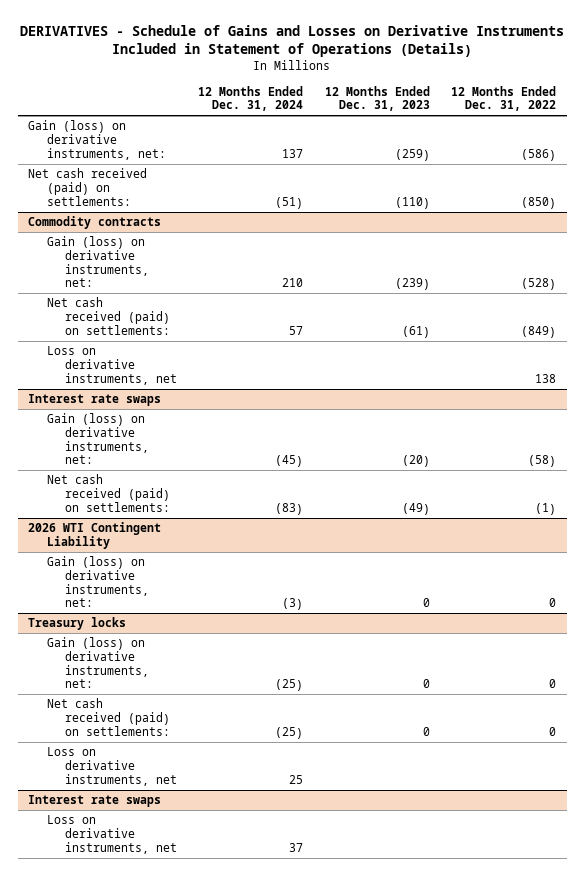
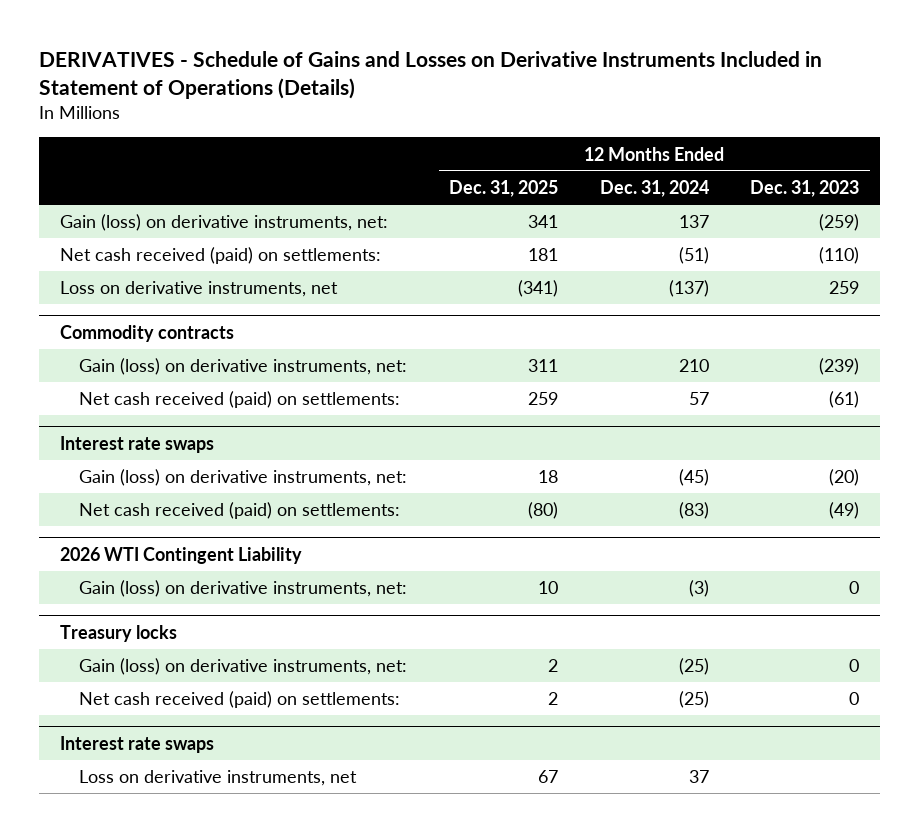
- | 12 Months Ended Dec. 31, 2024 | 12 Months Ended Dec. 31, 2023 | 12 Months Ended Dec. 31, 2022
+ | 12 Months Ended Dec. 31, 2025 | 12 Months Ended Dec. 31, 2024 | 12 Months Ended Dec. 31, 2023
+ Loss on derivative instruments, net | (341) | (137) | 259
@ Commodity contracts
- Loss on derivative instruments, net | | | 138
@ Treasury locks
- Loss on derivative instruments, net | 25 | |

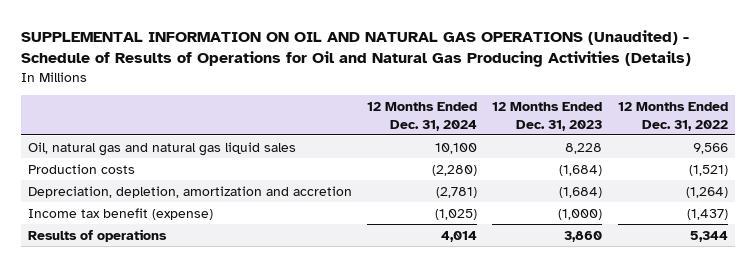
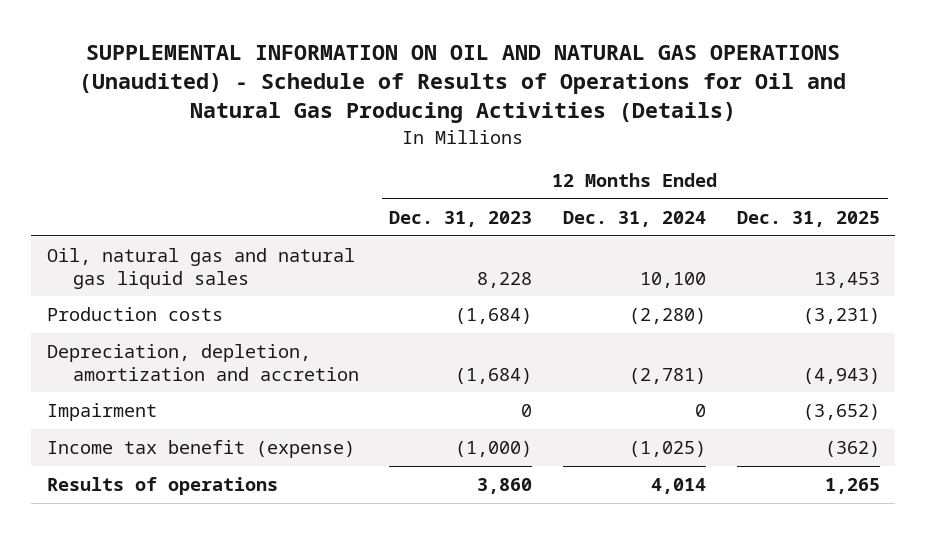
- | 12 Months Ended Dec. 31, 2024 | 12 Months Ended Dec. 31, 2023 | 12 Months Ended Dec. 31, 2022
+ | 12 Months Ended Dec. 31, 2023 | 12 Months Ended Dec. 31, 2024 | 12 Months Ended Dec. 31, 2025
+ Impairment | 0 | 0 | (3,652)

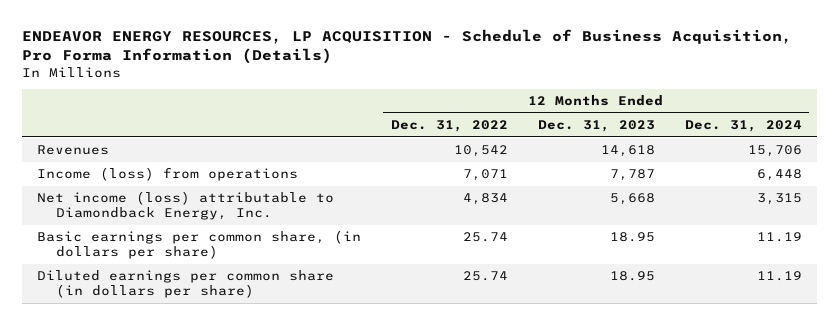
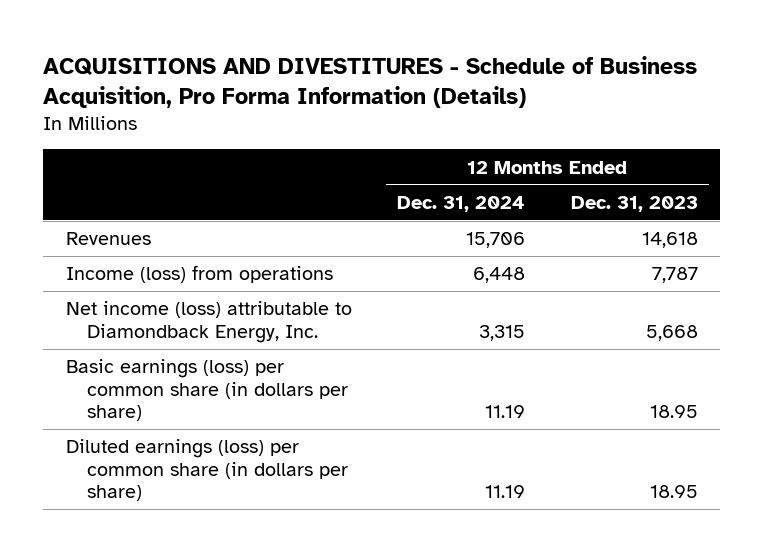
- ENDEAVOR ENERGY RESOURCES, LP ACQUISITION - Schedule of Business Acquisition, Pro Forma Information (Details)
+ ACQUISITIONS AND DIVESTITURES - Schedule of Business Acquisition, Pro Forma Information (Details)
- | 12 Months Ended Dec. 31, 2022 | 12 Months Ended Dec. 31, 2023 | 12 Months Ended Dec. 31, 2024
+ | 12 Months Ended Dec. 31, 2024 | 12 Months Ended Dec. 31, 2023
- Basic earnings per common share, (in dollars per share) | 25.74 | 18.95 | 11.19
- Diluted earnings per common share (in dollars per share) | 25.74 | 18.95 | 11.19
+ Basic earnings (loss) per common share (in dollars per share) | 11.19 | 18.95
+ Diluted earnings (loss) per common share (in dollars per share) | 11.19 | 18.95

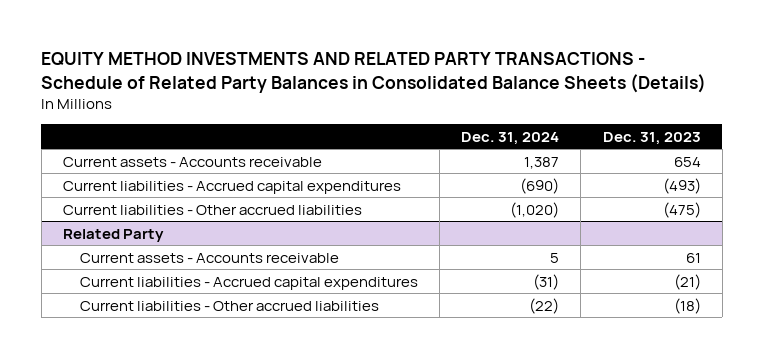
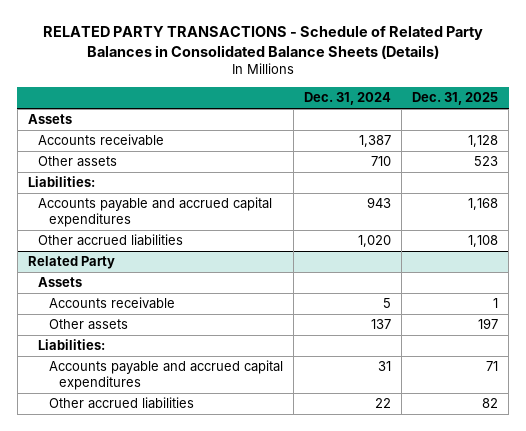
- EQUITY METHOD INVESTMENTS AND RELATED PARTY TRANSACTIONS - Schedule of Related Party Balances in Consolidated Balance Sheets (Details)
+ RELATED PARTY TRANSACTIONS - Schedule of Related Party Balances in Consolidated Balance Sheets (Details)
- | Dec. 31, 2024 | Dec. 31, 2023
+ | Dec. 31, 2024 | Dec. 31, 2025
- Current assets - Accounts receivable | 1,387 | 654
- Current liabilities - Accrued capital expenditures | (690) | (493)
- Current liabilities - Other accrued liabilities | (1,020) | (475)
+ Assets
+ Accounts receivable | 1,387 | 1,128
+ Other assets | 710 | 523
+ Liabilities:
+ Accounts payable and accrued capital expenditures | 943 | 1,168
+ Other accrued liabilities | 1,020 | 1,108
@ Related Party
- Current assets - Accounts receivable | 5 | 61
- Current liabilities - Accrued capital expenditures | (31) | (21)
- Current liabilities - Other accrued liabilities | (22) | (18)
+ Assets
+ Accounts receivable | 5 | 1
+ Other assets | 137 | 197
+ Liabilities:
+ Accounts payable and accrued capital expenditures | 31 | 71
+ Other accrued liabilities | 22 | 82

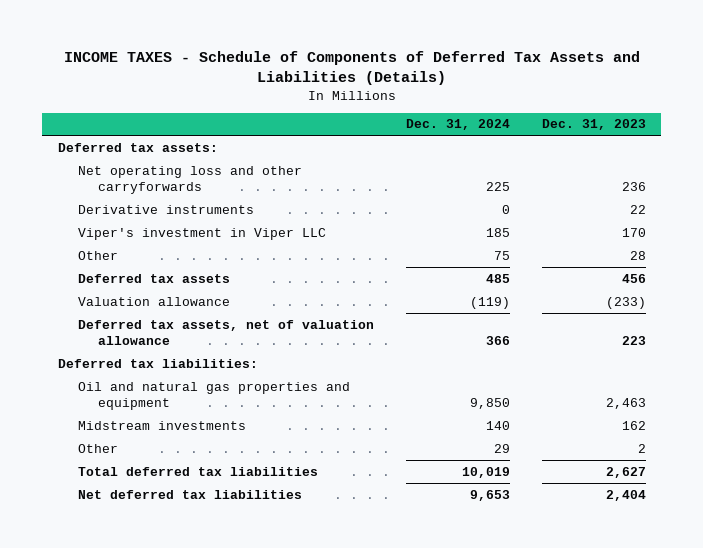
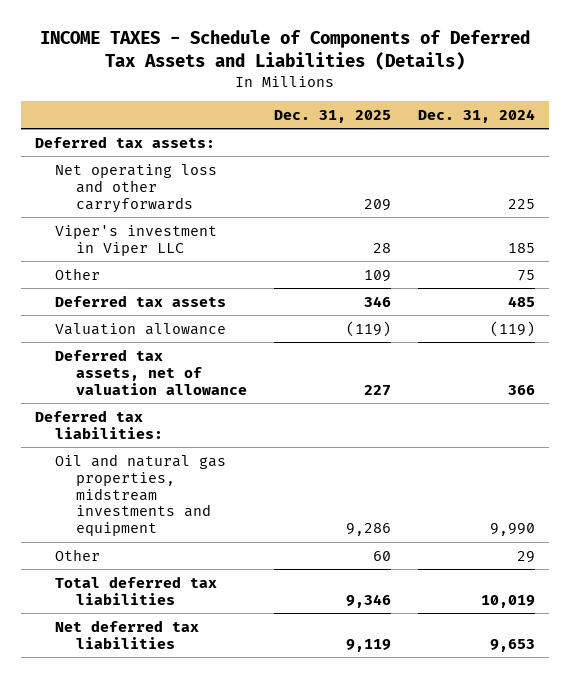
- | Dec. 31, 2024 | Dec. 31, 2023
+ | Dec. 31, 2025 | Dec. 31, 2024
- Derivative instruments | 0 | 22
- Oil and natural gas properties and equipment | 9,850 | 2,463
- Midstream investments | 140 | 162
+ Oil and natural gas properties, midstream investments and equipment | 9,286 | 9,990

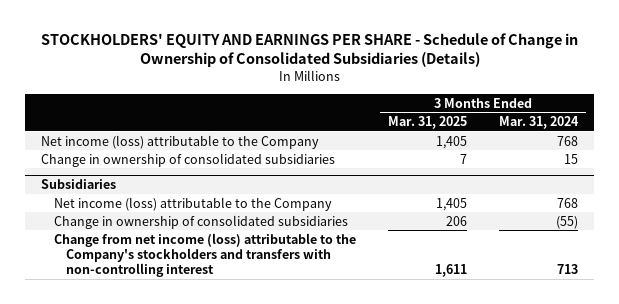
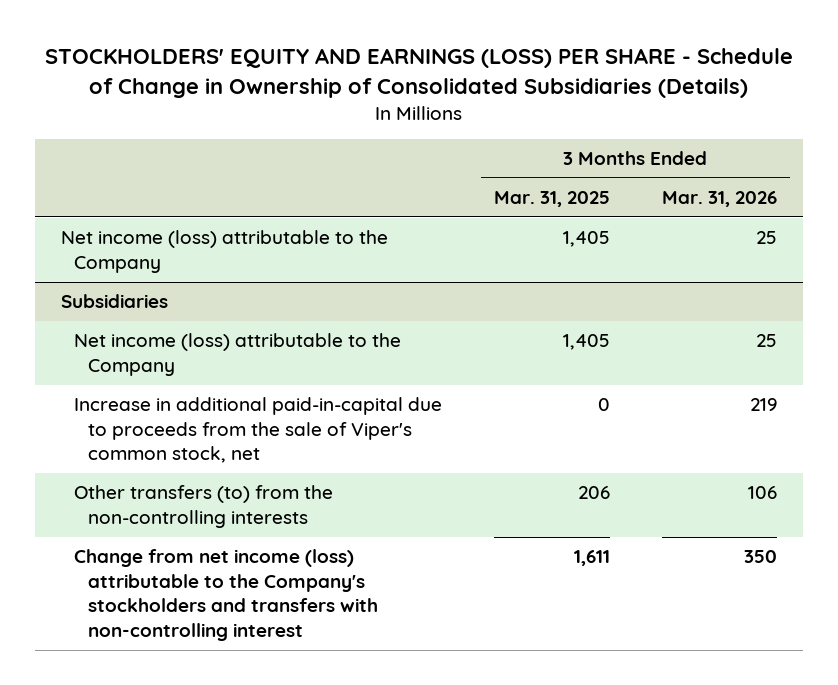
- STOCKHOLDERS' EQUITY AND EARNINGS PER SHARE - Schedule of Change in Ownership of Consolidated Subsidiaries (Details)
+ STOCKHOLDERS' EQUITY AND EARNINGS (LOSS) PER SHARE - Schedule of Change in Ownership of Consolidated Subsidiaries (Details)
- | 3 Months Ended Mar. 31, 2025 | 3 Months Ended Mar. 31, 2024
+ | 3 Months Ended Mar. 31, 2025 | 3 Months Ended Mar. 31, 2026
- Change in ownership of consolidated subsidiaries | 7 | 15
@ Subsidiaries
- Change in ownership of consolidated subsidiaries | 206 | (55)
+ Increase in additional paid-in-capital due to proceeds from the sale of Viper's common stock, net | 0 | 219
+ Other transfers (to) from the non-controlling interests | 206 | 106

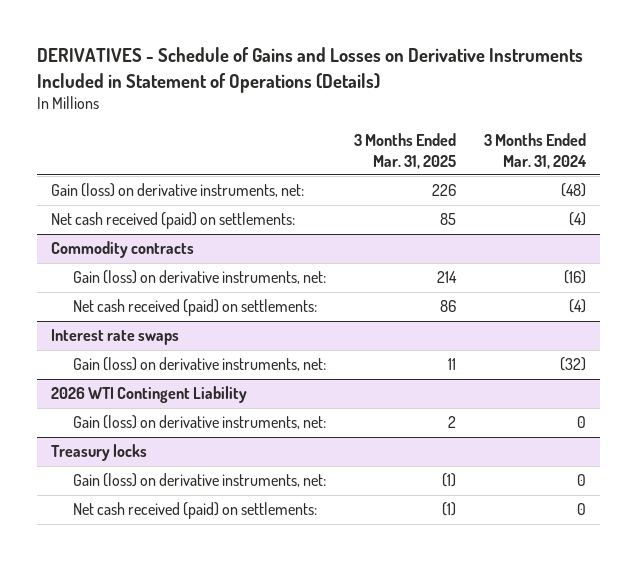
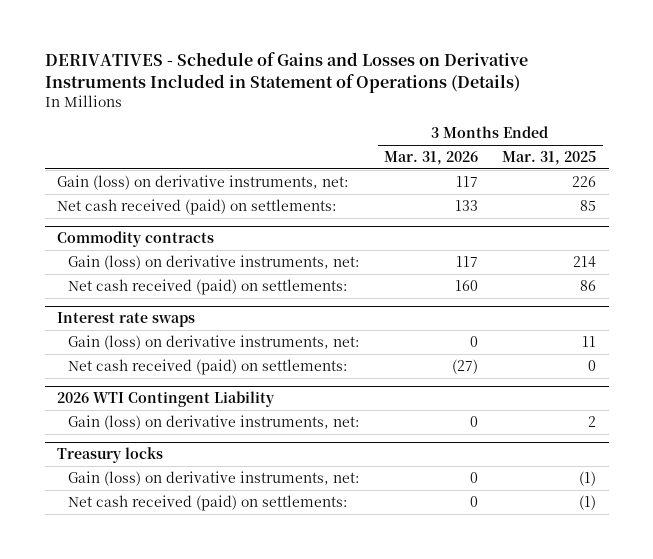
- | 3 Months Ended Mar. 31, 2025 | 3 Months Ended Mar. 31, 2024
+ | 3 Months Ended Mar. 31, 2026 | 3 Months Ended Mar. 31, 2025
@ Interest rate swaps
+ Net cash received (paid) on settlements: | (27) | 0

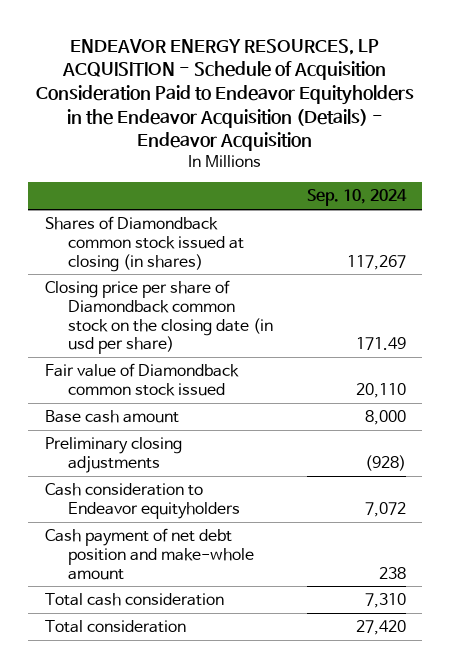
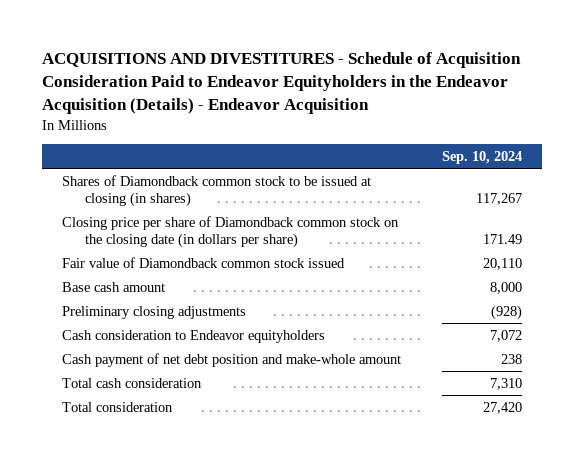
- ENDEAVOR ENERGY RESOURCES, LP ACQUISITION - Schedule of Acquisition Consideration Paid to Endeavor Equityholders in the Endeavor Acquisition (Details) - Endeavor Acquisition
+ ACQUISITIONS AND DIVESTITURES - Schedule of Acquisition Consideration Paid to Endeavor Equityholders in the Endeavor Acquisition (Details) - Endeavor Acquisition
- Shares of Diamondback common stock issued at closing (in shares) | 117,267
- Closing price per share of Diamondback common stock on the closing date (in usd per share) | 171.49
+ Shares of Diamondback common stock to be issued at closing (in shares) | 117,267
+ Closing price per share of Diamondback common stock on the closing date (in dollars per share) | 171.49

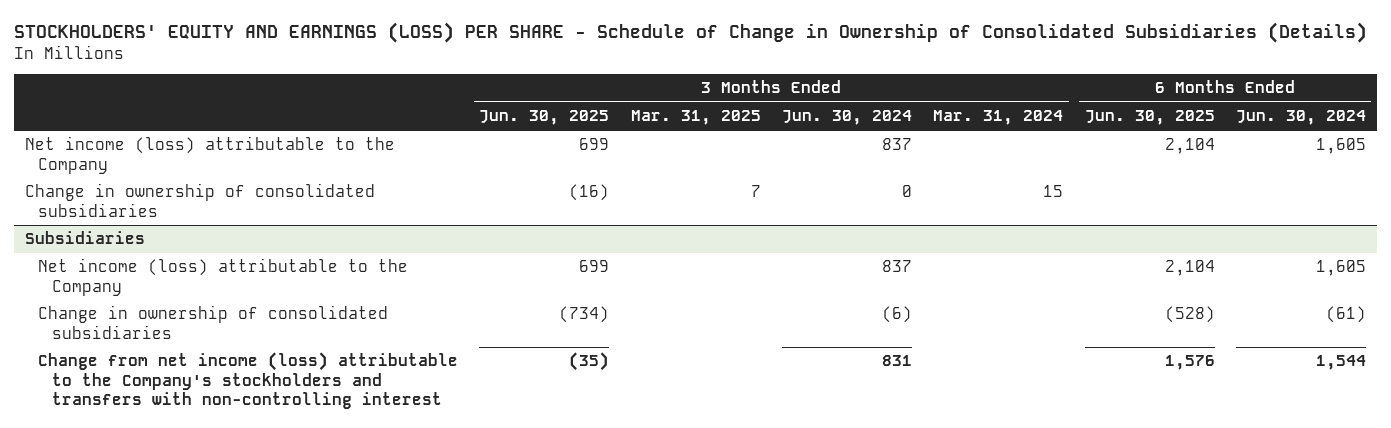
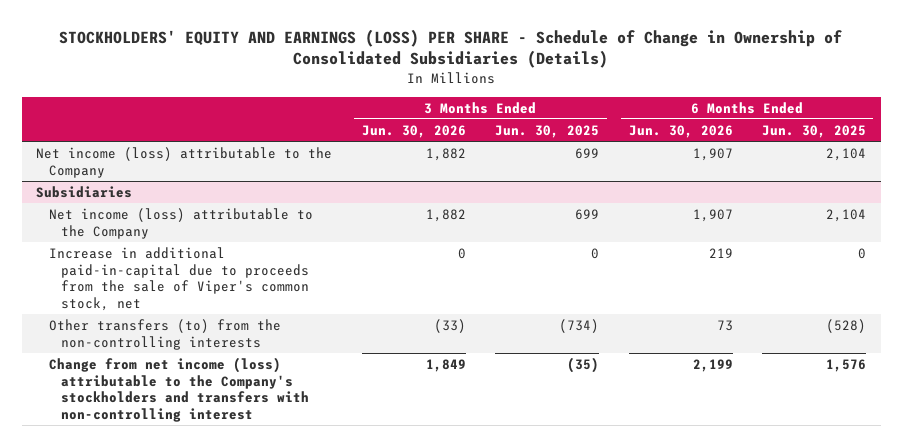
- | 3 Months Ended Jun. 30, 2025 | 3 Months Ended Mar. 31, 2025 | 3 Months Ended Jun. 30, 2024 | 3 Months Ended Mar. 31, 2024 | 6 Months Ended Jun. 30, 2025 | 6 Months Ended Jun. 30, 2024
+ | 3 Months Ended Jun. 30, 2026 | 3 Months Ended Jun. 30, 2025 | 6 Months Ended Jun. 30, 2026 | 6 Months Ended Jun. 30, 2025
- Change in ownership of consolidated subsidiaries | (16) | 7 | 0 | 15 | |
@ Subsidiaries
- Change in ownership of consolidated subsidiaries | (734) | | (6) | | (528) | (61)
+ Increase in additional paid-in-capital due to proceeds from the sale of Viper's common stock, net | 0 | 0 | 219 | 0
+ Other transfers (to) from the non-controlling interests | (33) | (734) | 73 | (528)

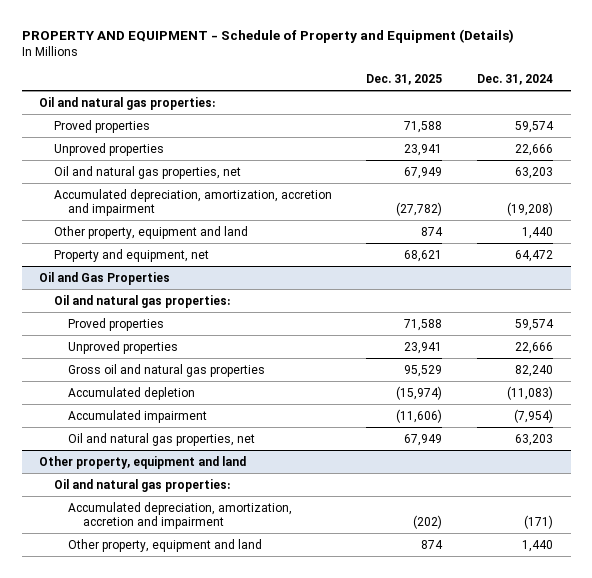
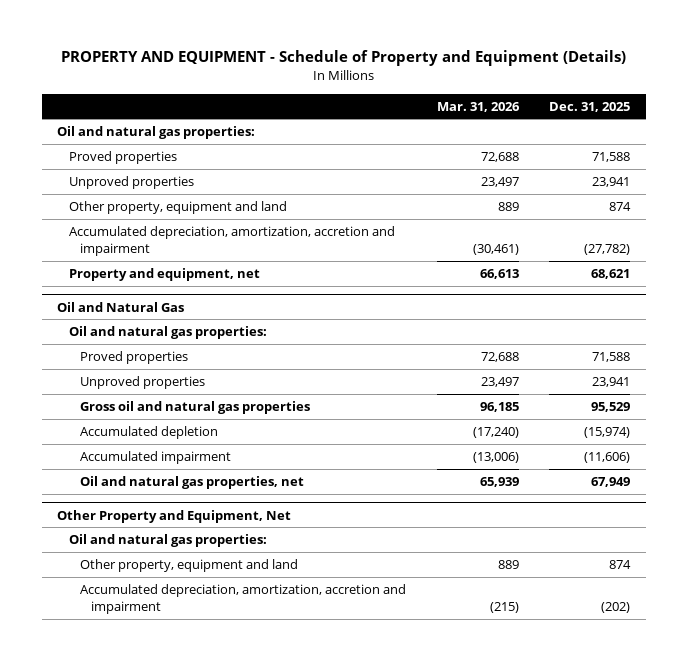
- | Dec. 31, 2025 | Dec. 31, 2024
+ | Mar. 31, 2026 | Dec. 31, 2025
- Oil and natural gas properties, net | 67,949 | 63,203
moved down: Accumulated depreciation, amortization, accretion and impairment | (30,461) | (27,782)
- Oil and Gas Properties
+ Oil and Natural Gas
- Other property, equipment and land
+ Other Property and Equipment, Net
- Accumulated depreciation, amortization, accretion and impairment | (202) | (171)
+ Accumulated depreciation, amortization, accretion and impairment | (215) | (202)

